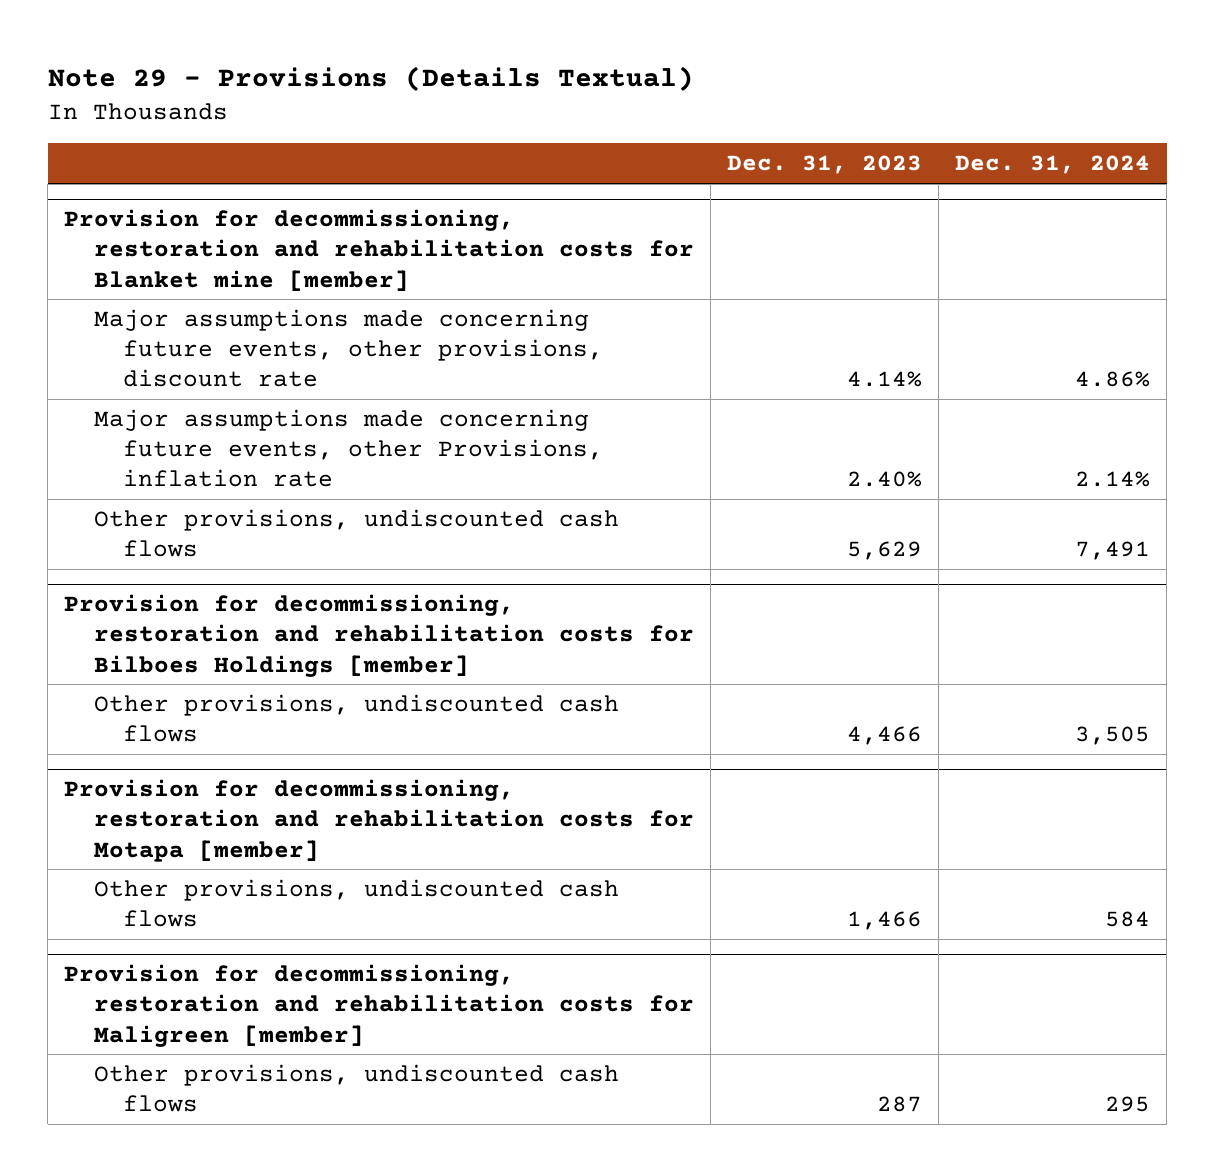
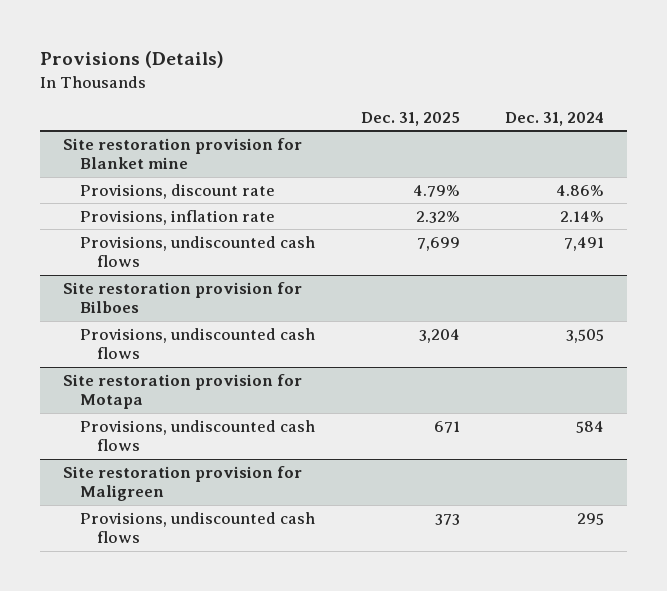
- Note 29 - Provisions (Details Textual)
+ Provisions (Details)
- | Dec. 31, 2023 | Dec. 31, 2024
+ | Dec. 31, 2025 | Dec. 31, 2024
- Provision for decommissioning, restoration and rehabilitation costs for Blanket mine [member]
- Major assumptions made concerning future events, other provisions, discount rate | 4.14% | 4.86%
- Major assumptions made concerning future events, other Provisions, inflation rate | 2.40% | 2.14%
- Other provisions, undiscounted cash flows | 5,629 | 7,491
- Provision for decommissioning, restoration and rehabilitation costs for Bilboes Holdings [member]
- Other provisions, undiscounted cash flows | 4,466 | 3,505
- Provision for decommissioning, restoration and rehabilitation costs for Motapa [member]
- Other provisions, undiscounted cash flows | 1,466 | 584
- Provision for decommissioning, restoration and rehabilitation costs for Maligreen [member]
- Other provisions, undiscounted cash flows | 287 | 295
+ Site restoration provision for Blanket mine
+ Provisions, discount rate | 4.79% | 4.86%
+ Provisions, inflation rate | 2.32% | 2.14%
+ Provisions, undiscounted cash flows | 7,699 | 7,491
+ Site restoration provision for Bilboes
+ Provisions, undiscounted cash flows | 3,204 | 3,505
+ Site restoration provision for Motapa
+ Provisions, undiscounted cash flows | 671 | 584
+ Site restoration provision for Maligreen
+ Provisions, undiscounted cash flows | 373 | 295

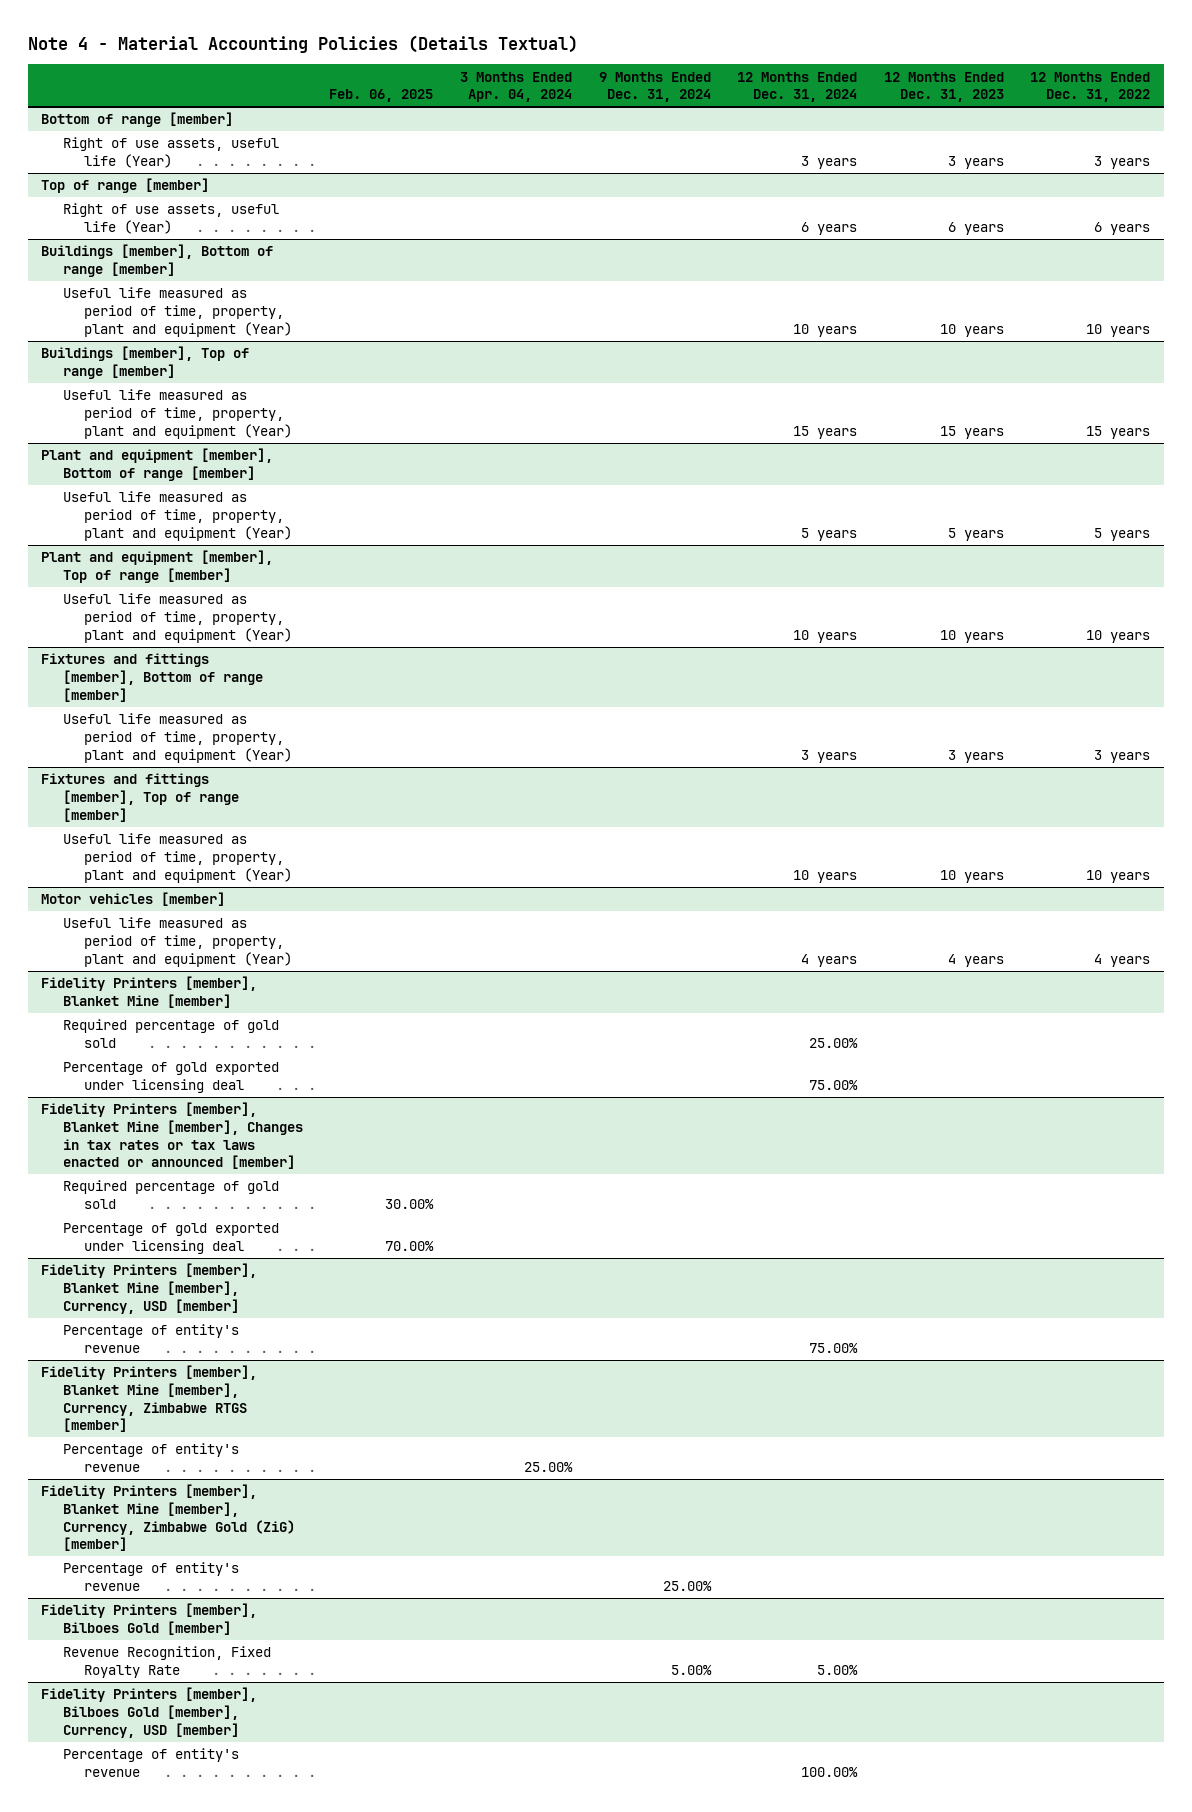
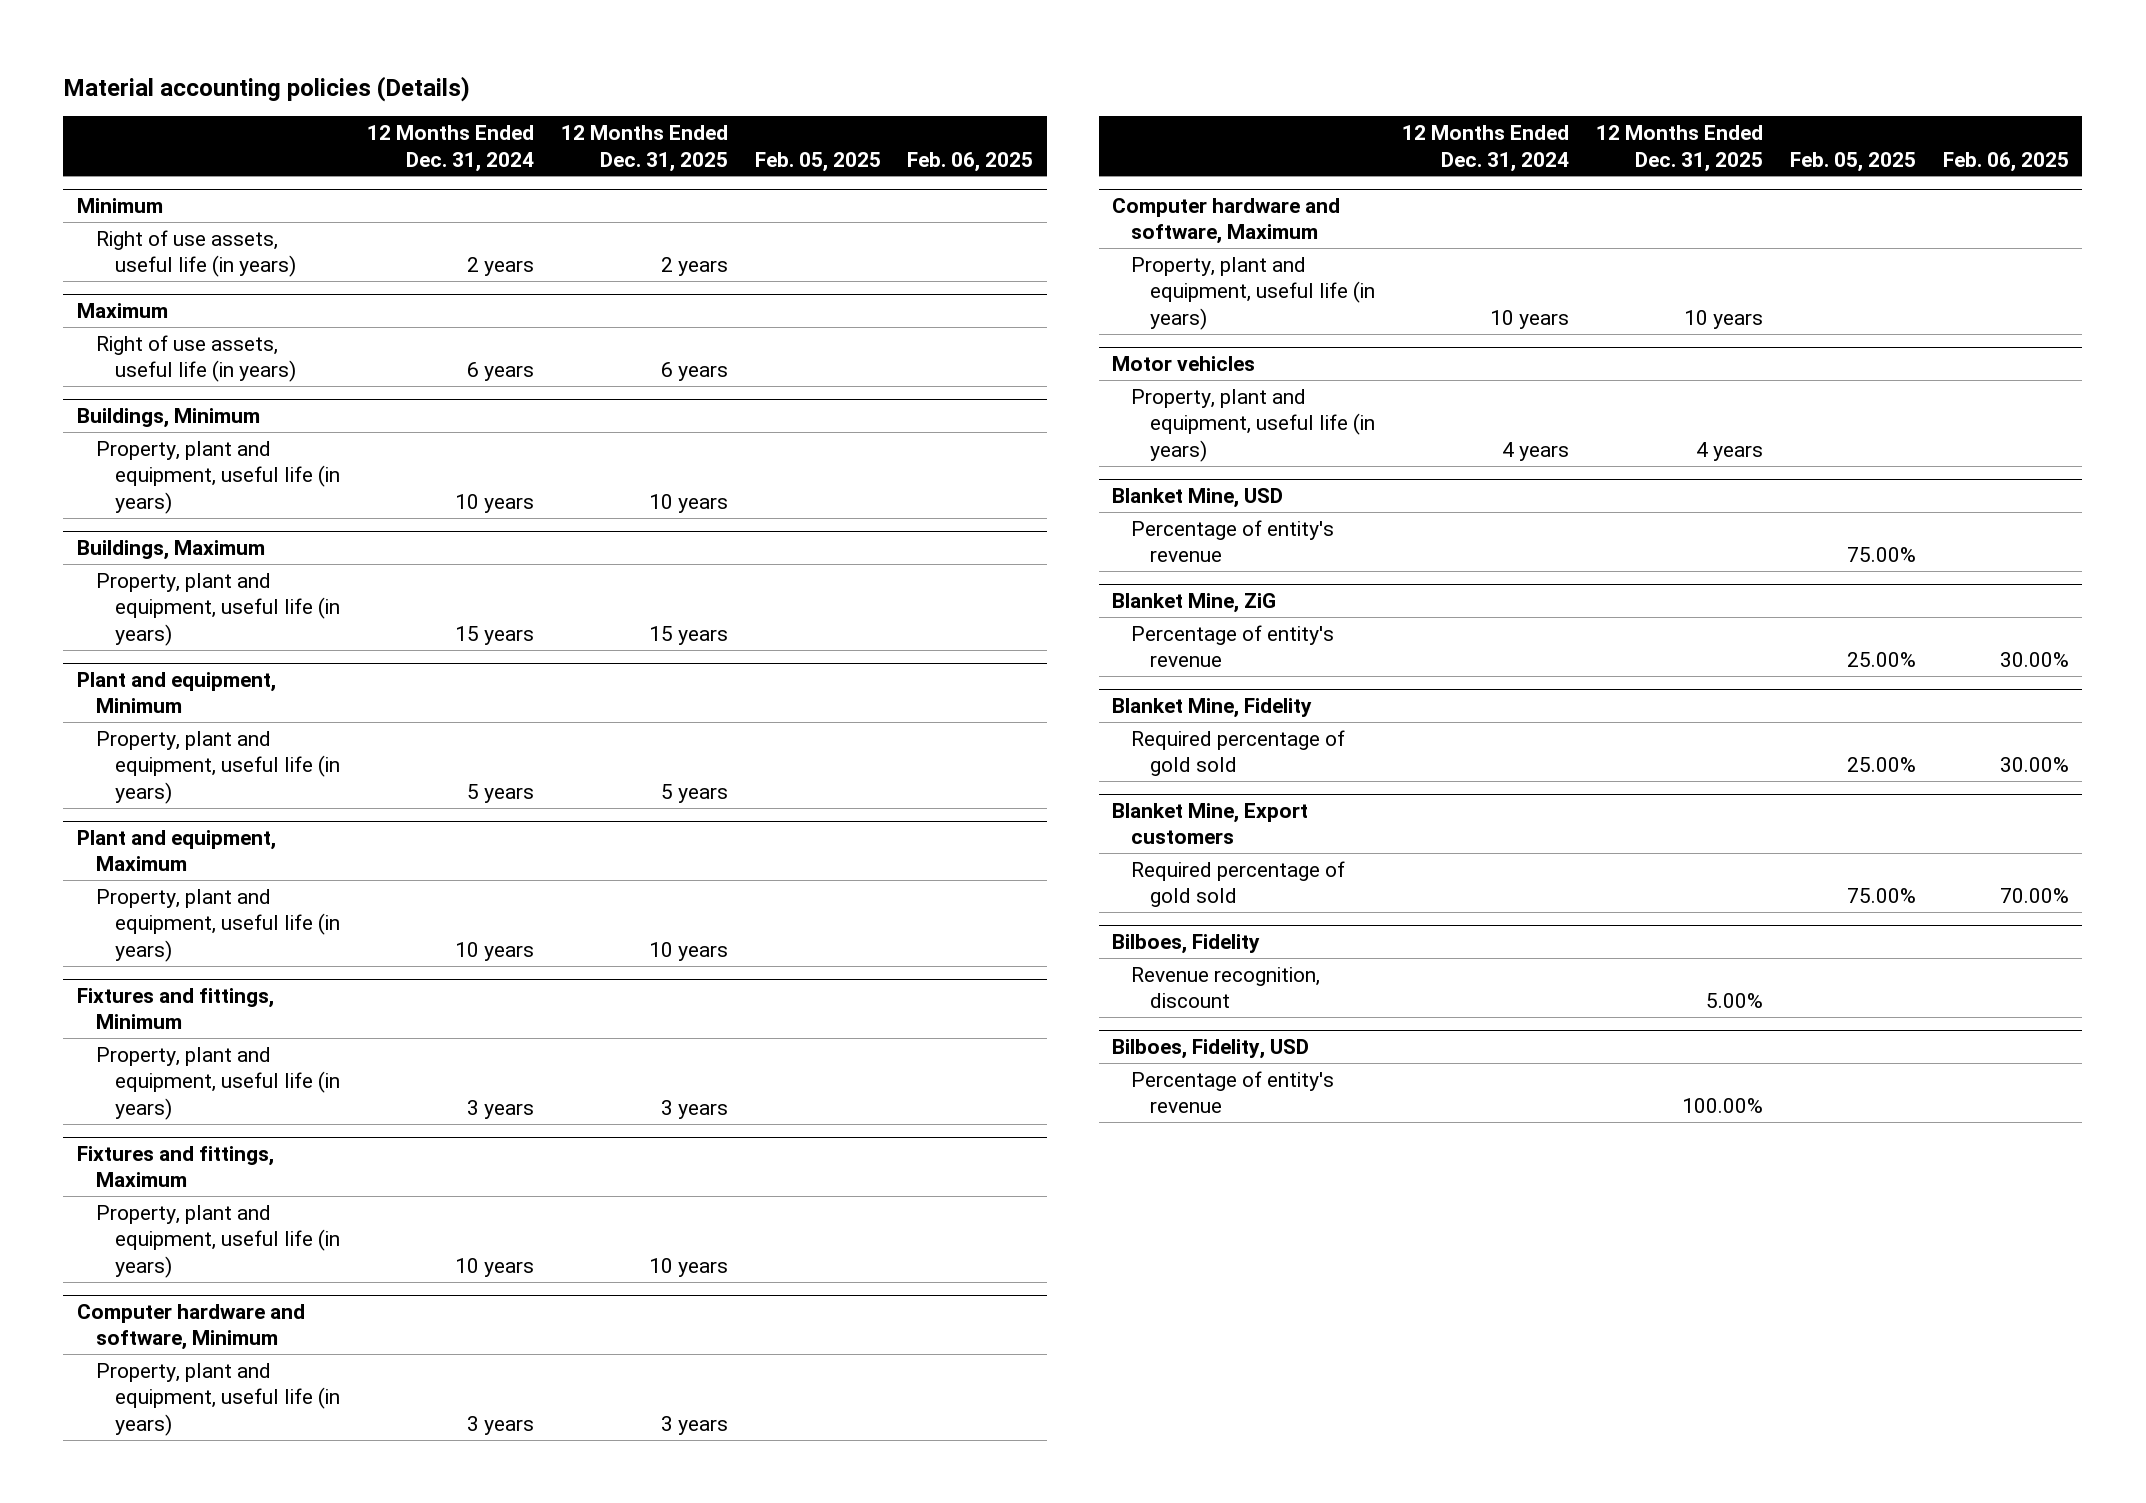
- Note 4 - Material Accounting Policies (Details Textual)
+ Material accounting policies (Details)
- | Feb. 06, 2025 | 3 Months Ended Apr. 04, 2024 | 9 Months Ended Dec. 31, 2024 | 12 Months Ended Dec. 31, 2024 | 12 Months Ended Dec. 31, 2023 | 12 Months Ended Dec. 31, 2022
+ | 12 Months Ended Dec. 31, 2024 | 12 Months Ended Dec. 31, 2025 | Feb. 05, 2025 | Feb. 06, 2025
- Bottom of range [member]
- Right of use assets, useful life (Year) | | | | 3 years | 3 years | 3 years
- Top of range [member]
- Right of use assets, useful life (Year) | | | | 6 years | 6 years | 6 years
- Buildings [member], Bottom of range [member]
- Useful life measured as period of time, property, plant and equipment (Year) | | | | 10 years | 10 years | 10 years
- Buildings [member], Top of range [member]
- Useful life measured as period of time, property, plant and equipment (Year) | | | | 15 years | 15 years | 15 years
- Plant and equipment [member], Bottom of range [member]
- Useful life measured as period of time, property, plant and equipment (Year) | | | | 5 years | 5 years | 5 years
- Plant and equipment [member], Top of range [member]
- Useful life measured as period of time, property, plant and equipment (Year) | | | | 10 years | 10 years | 10 years
- Fixtures and fittings [member], Bottom of range [member]
- Useful life measured as period of time, property, plant and equipment (Year) | | | | 3 years | 3 years | 3 years
- Fixtures and fittings [member], Top of range [member]
- Useful life measured as period of time, property, plant and equipment (Year) | | | | 10 years | 10 years | 10 years
- Motor vehicles [member]
- Useful life measured as period of time, property, plant and equipment (Year) | | | | 4 years | 4 years | 4 years
- Fidelity Printers [member], Blanket Mine [member]
- Required percentage of gold sold | | | | 25.00% | |
- Percentage of gold exported under licensing deal | | | | 75.00% | |
- Fidelity Printers [member], Blanket Mine [member], Changes in tax rates or tax laws enacted or announced [member]
- Required percentage of gold sold | 30.00% | | | | |
- Percentage of gold exported under licensing deal | 70.00% | | | | |
- Fidelity Printers [member], Blanket Mine [member], Currency, USD [member]
- Percentage of entity's revenue | | | | 75.00% | |
- Fidelity Printers [member], Blanket Mine [member], Currency, Zimbabwe RTGS [member]
+ Minimum
+ Right of use assets, useful life (in years) | 2 years | 2 years | |
+ Maximum
+ Right of use assets, useful life (in years) | 6 years | 6 years | |
+ Buildings, Minimum
+ Property, plant and equipment, useful life (in years) | 10 years | 10 years | |
+ Buildings, Maximum
+ Property, plant and equipment, useful life (in years) | 15 years | 15 years | |
+ Plant and equipment, Minimum
+ Property, plant and equipment, useful life (in years) | 5 years | 5 years | |
+ Plant and equipment, Maximum
+ Property, plant and equipment, useful life (in years) | 10 years | 10 years | |
+ Fixtures and fittings, Minimum
+ Property, plant and equipment, useful life (in years) | 3 years | 3 years | |
+ Fixtures and fittings, Maximum
+ Property, plant and equipment, useful life (in years) | 10 years | 10 years | |
+ Computer hardware and software, Minimum
+ Property, plant and equipment, useful life (in years) | 3 years | 3 years | |
+ Computer hardware and software, Maximum
+ Property, plant and equipment, useful life (in years) | 10 years | 10 years | |
+ Motor vehicles
+ Property, plant and equipment, useful life (in years) | 4 years | 4 years | |
+ Blanket Mine, USD
- Fidelity Printers [member], Blanket Mine [member], Currency, Zimbabwe Gold (ZiG) [member]
+ Blanket Mine, ZiG
+ Percentage of entity's revenue | | | 25.00% | 30.00%
+ Blanket Mine, Fidelity
+ Required percentage of gold sold | | | 25.00% | 30.00%
+ Blanket Mine, Export customers
+ Required percentage of gold sold | | | 75.00% | 70.00%
+ Bilboes, Fidelity
+ Revenue recognition, discount | | 5.00% | |
+ Bilboes, Fidelity, USD
- Fidelity Printers [member], Bilboes Gold [member]
- Revenue Recognition, Fixed Royalty Rate | | | 5.00% | 5.00% | |
- Fidelity Printers [member], Bilboes Gold [member], Currency, USD [member]
- Percentage of entity's revenue | | | | 100.00% | |

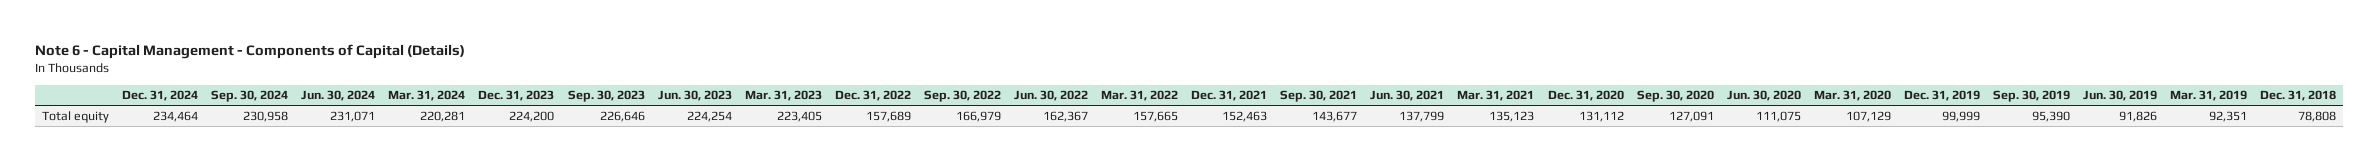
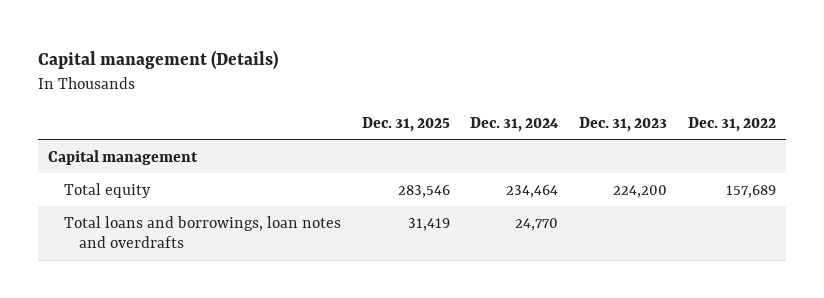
- Note 6 - Capital Management - Components of Capital (Details)
+ Capital management (Details)
- | Dec. 31, 2024 | Sep. 30, 2024 | Jun. 30, 2024 | Mar. 31, 2024 | Dec. 31, 2023 | Sep. 30, 2023 | Jun. 30, 2023 | Mar. 31, 2023 | Dec. 31, 2022 | Sep. 30, 2022 | Jun. 30, 2022 | Mar. 31, 2022 | Dec. 31, 2021 | Sep. 30, 2021 | Jun. 30, 2021 | Mar. 31, 2021 | Dec. 31, 2020 | Sep. 30, 2020 | Jun. 30, 2020 | Mar. 31, 2020 | Dec. 31, 2019 | Sep. 30, 2019 | Jun. 30, 2019 | Mar. 31, 2019 | Dec. 31, 2018
+ | Dec. 31, 2025 | Dec. 31, 2024 | Dec. 31, 2023 | Dec. 31, 2022
+ Capital management
+ Total loans and borrowings, loan notes and overdrafts | 31,419 | 24,770 | |

